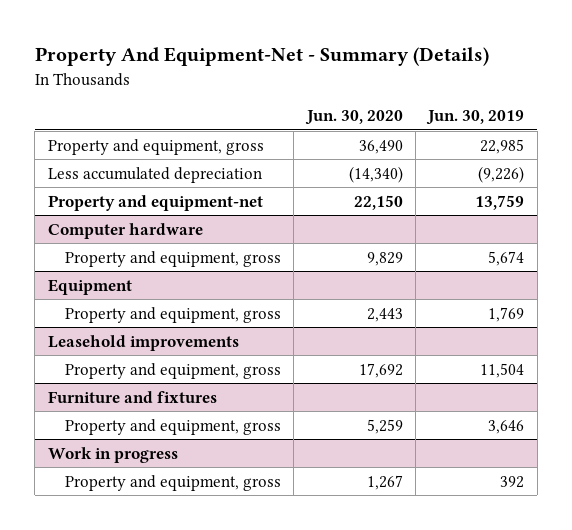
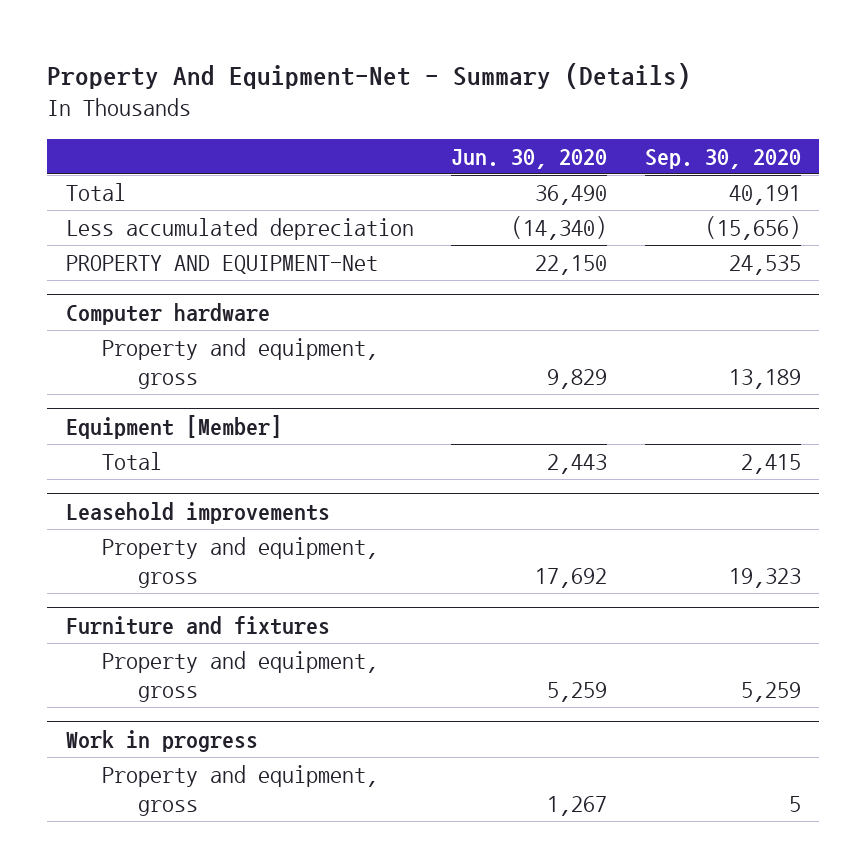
- | Jun. 30, 2020 | Jun. 30, 2019
+ | Jun. 30, 2020 | Sep. 30, 2020
- Property and equipment, gross | 36,490 | 22,985
+ Total | 36,490 | 40,191
- Property and equipment-net | 22,150 | 13,759
+ PROPERTY AND EQUIPMENT-Net | 22,150 | 24,535
- Equipment
- Property and equipment, gross | 2,443 | 1,769
+ Equipment [Member]
+ Total | 2,443 | 2,415

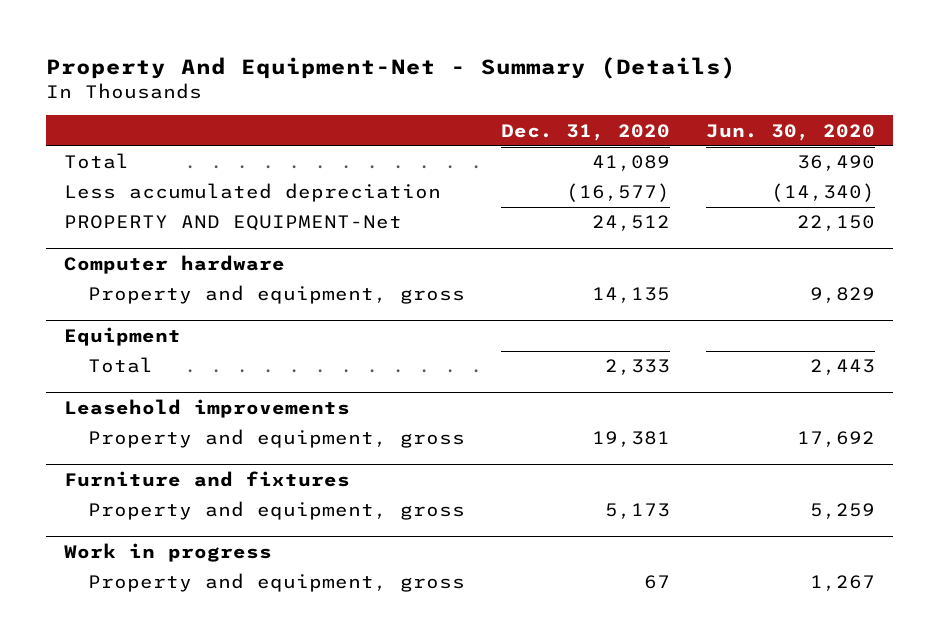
- | Jun. 30, 2020 | Sep. 30, 2020
+ | Dec. 31, 2020 | Jun. 30, 2020
- Equipment [Member]
+ Equipment

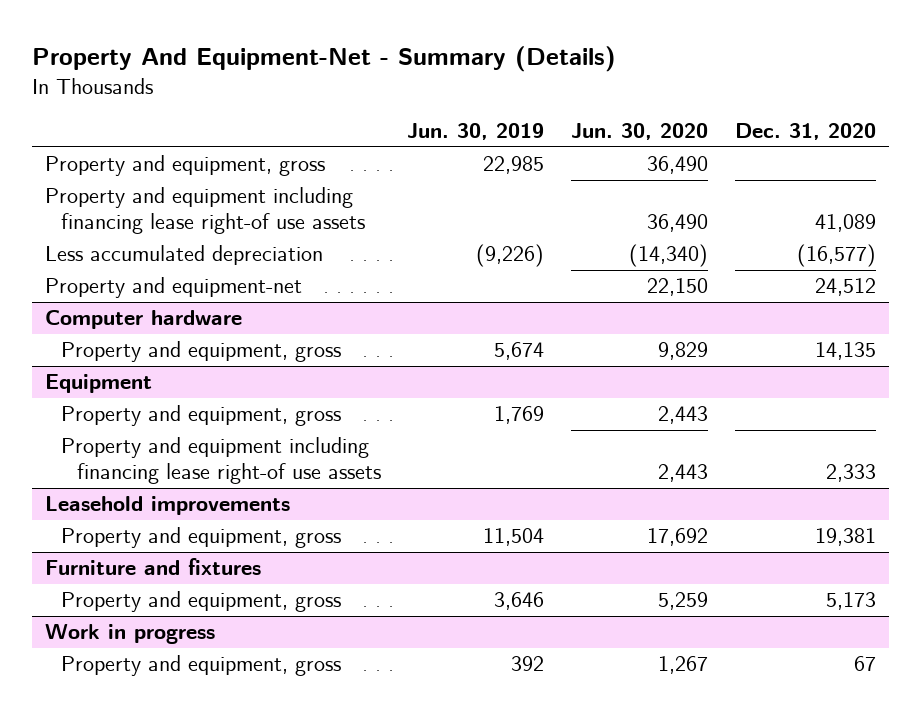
- | Dec. 31, 2020 | Jun. 30, 2020
+ | Jun. 30, 2019 | Jun. 30, 2020 | Dec. 31, 2020
- Total | 41,089 | 36,490
+ Property and equipment, gross | 22,985 | 36,490 |
+ Property and equipment including financing lease right-of use assets | | 36,490 | 41,089
- PROPERTY AND EQUIPMENT-Net | 24,512 | 22,150
+ Property and equipment-net | | 22,150 | 24,512
@ Equipment
- Total | 2,333 | 2,443
+ Property and equipment, gross | 1,769 | 2,443 |
+ Property and equipment including financing lease right-of use assets | | 2,443 | 2,333

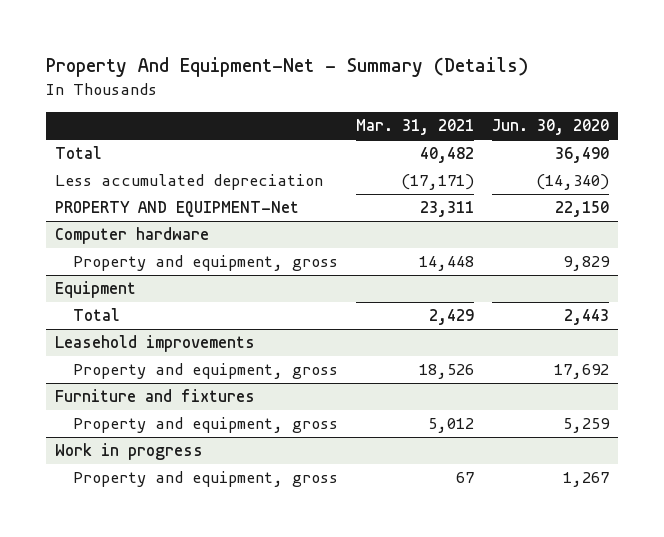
- | Jun. 30, 2019 | Jun. 30, 2020 | Dec. 31, 2020
+ | Mar. 31, 2021 | Jun. 30, 2020
- Property and equipment, gross | 22,985 | 36,490 |
- Property and equipment including financing lease right-of use assets | | 36,490 | 41,089
+ Total | 40,482 | 36,490
- Property and equipment-net | | 22,150 | 24,512
+ PROPERTY AND EQUIPMENT-Net | 23,311 | 22,150
@ Equipment
- Property and equipment, gross | 1,769 | 2,443 |
- Property and equipment including financing lease right-of use assets | | 2,443 | 2,333
+ Total | 2,429 | 2,443

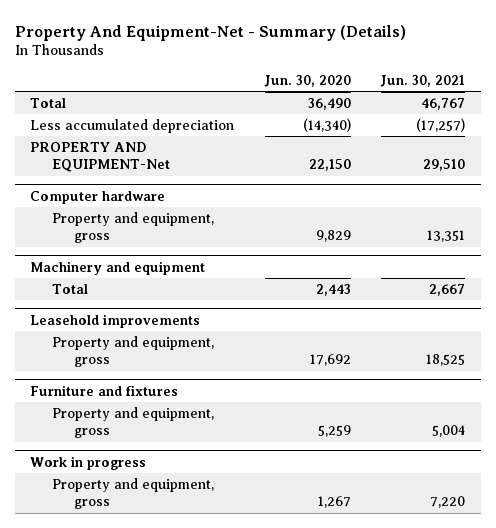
- | Mar. 31, 2021 | Jun. 30, 2020
+ | Jun. 30, 2020 | Jun. 30, 2021
- Equipment
+ Machinery and equipment

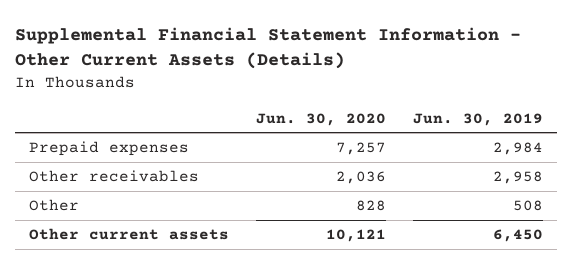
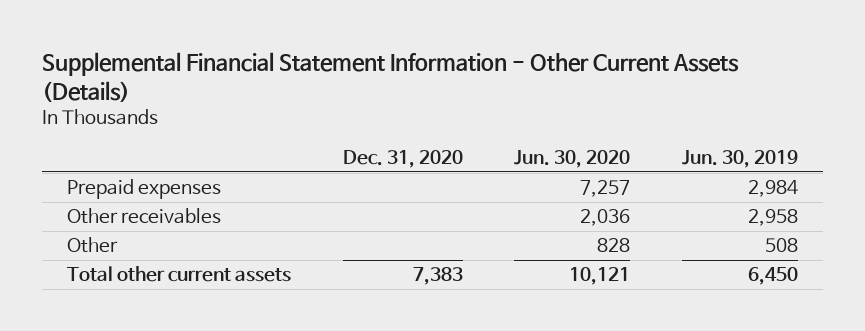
- | Jun. 30, 2020 | Jun. 30, 2019
+ | Dec. 31, 2020 | Jun. 30, 2020 | Jun. 30, 2019
- Other current assets | 10,121 | 6,450
+ Total other current assets | 7,383 | 10,121 | 6,450

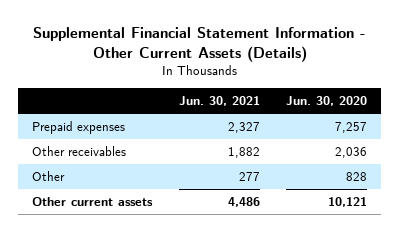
- | Dec. 31, 2020 | Jun. 30, 2020 | Jun. 30, 2019
+ | Jun. 30, 2021 | Jun. 30, 2020
- Total other current assets | 7,383 | 10,121 | 6,450
+ Other current assets | 4,486 | 10,121

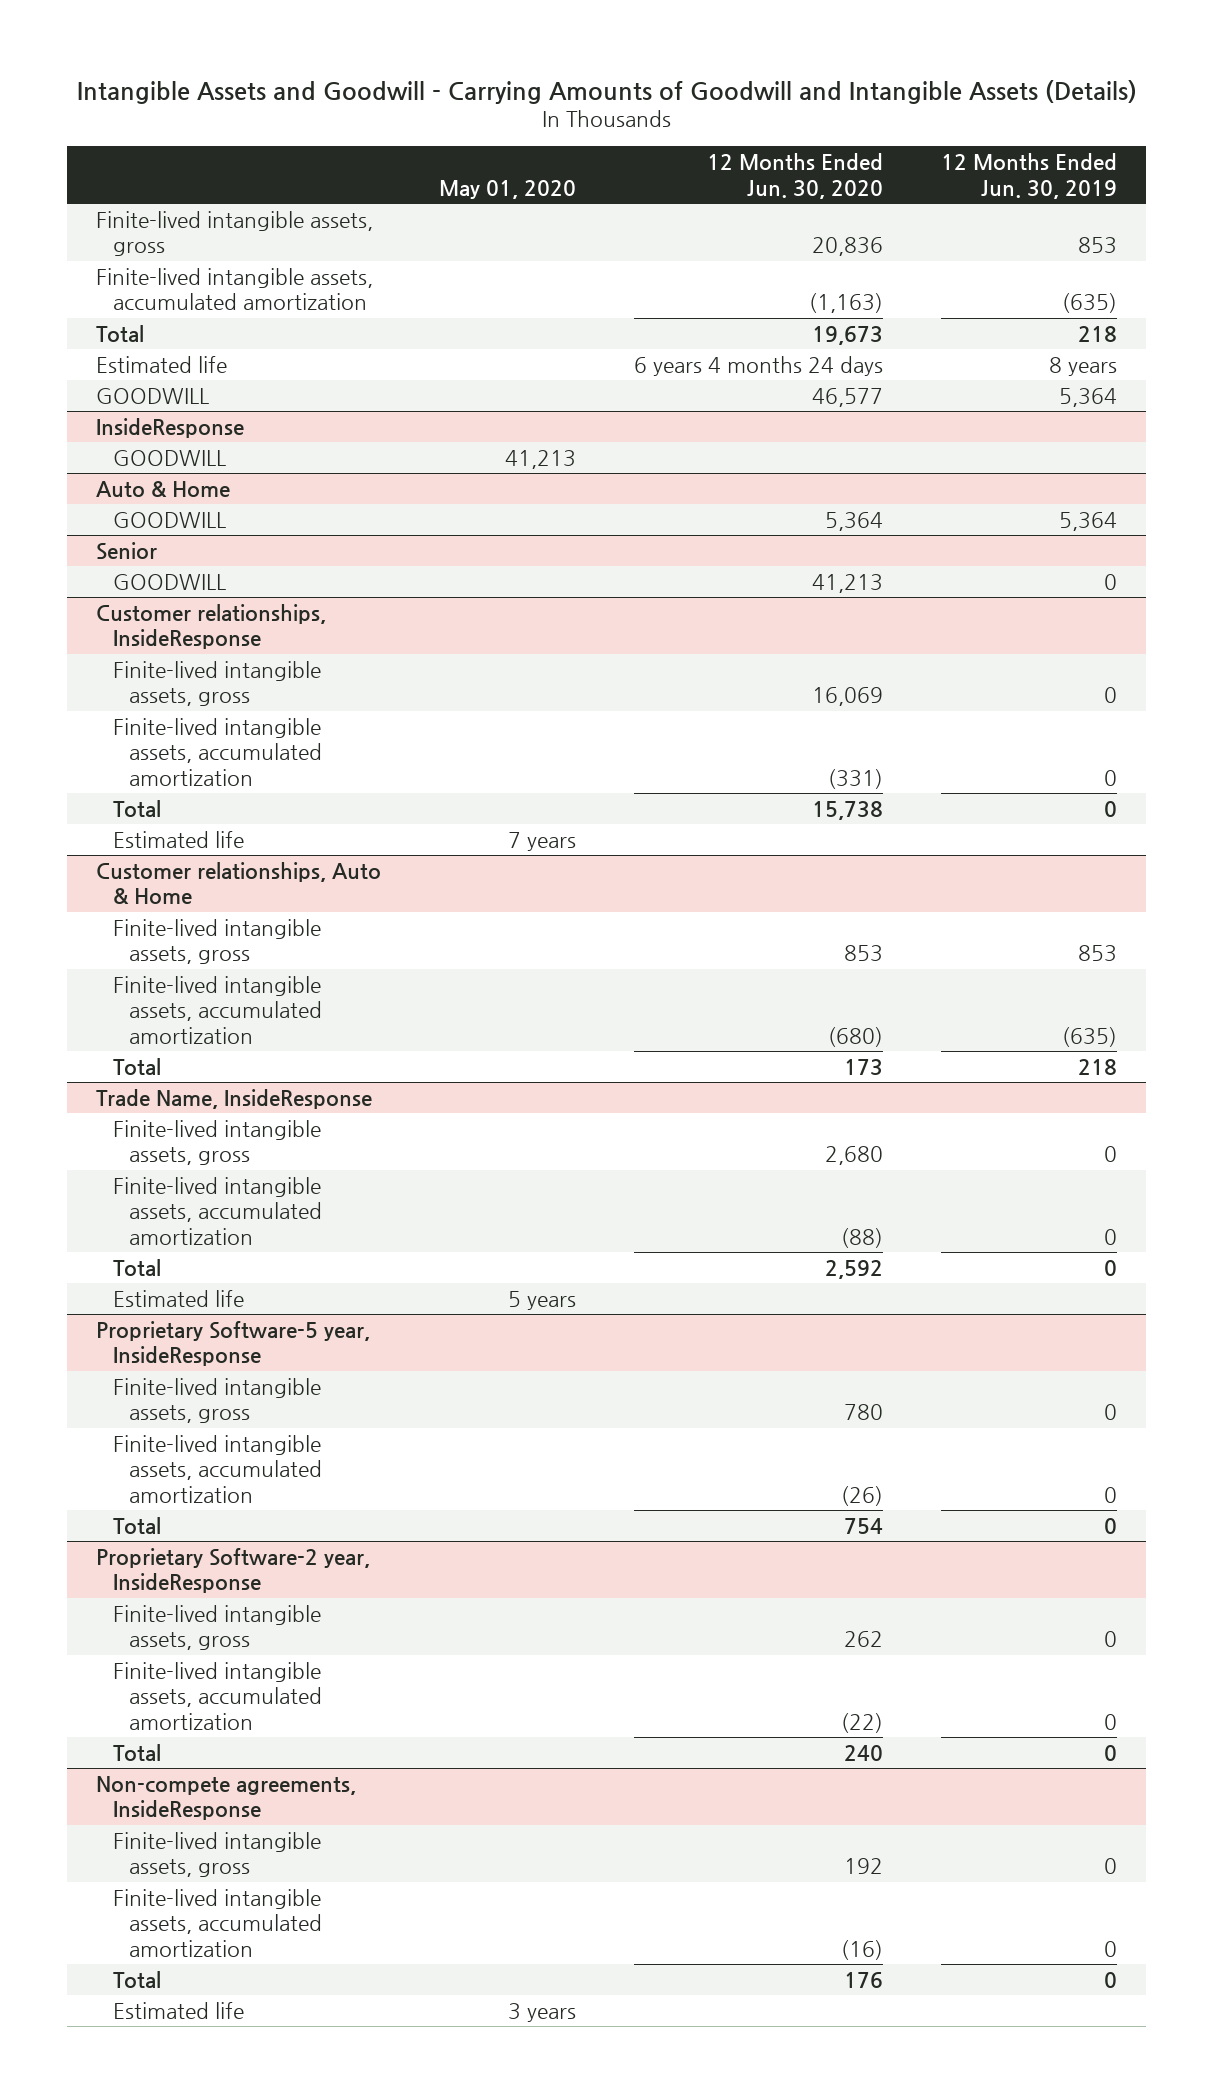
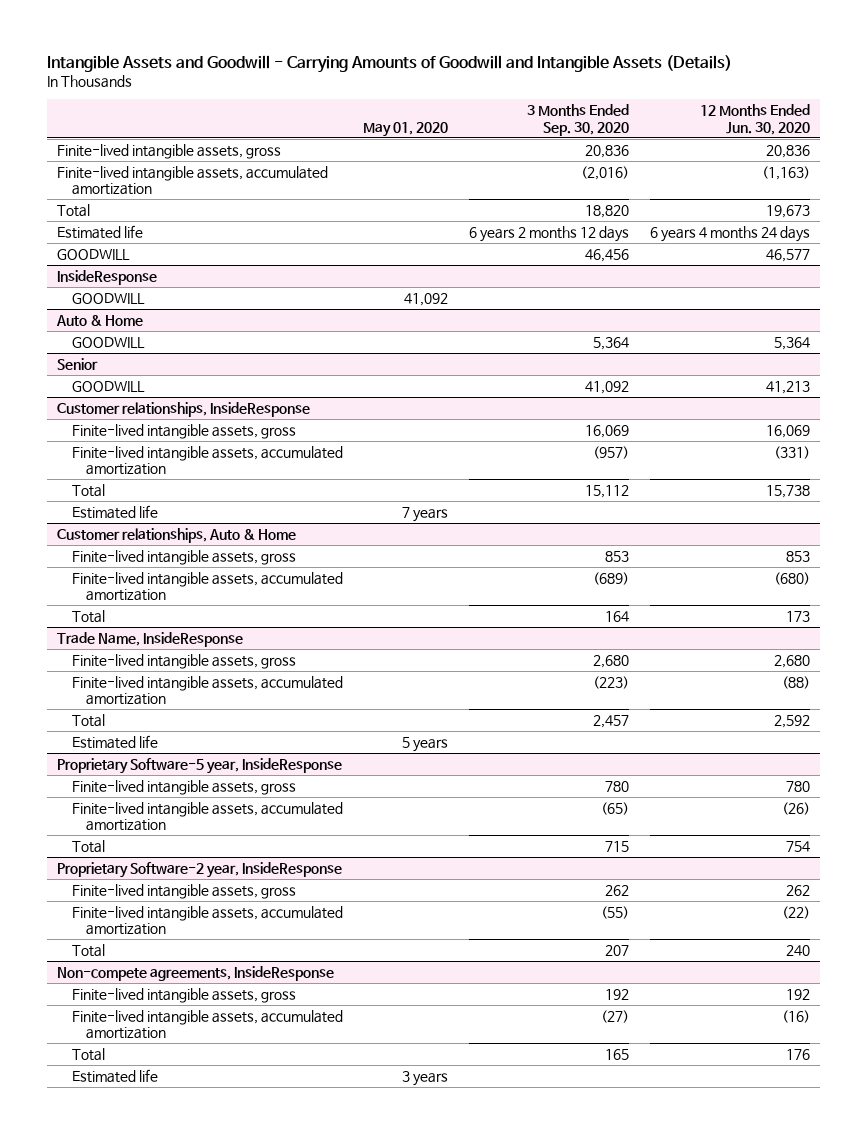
- | May 01, 2020 | 12 Months Ended Jun. 30, 2020 | 12 Months Ended Jun. 30, 2019
+ | May 01, 2020 | 3 Months Ended Sep. 30, 2020 | 12 Months Ended Jun. 30, 2020
@ InsideResponse
- GOODWILL | 41,213 | |
+ GOODWILL | 41,092 | |

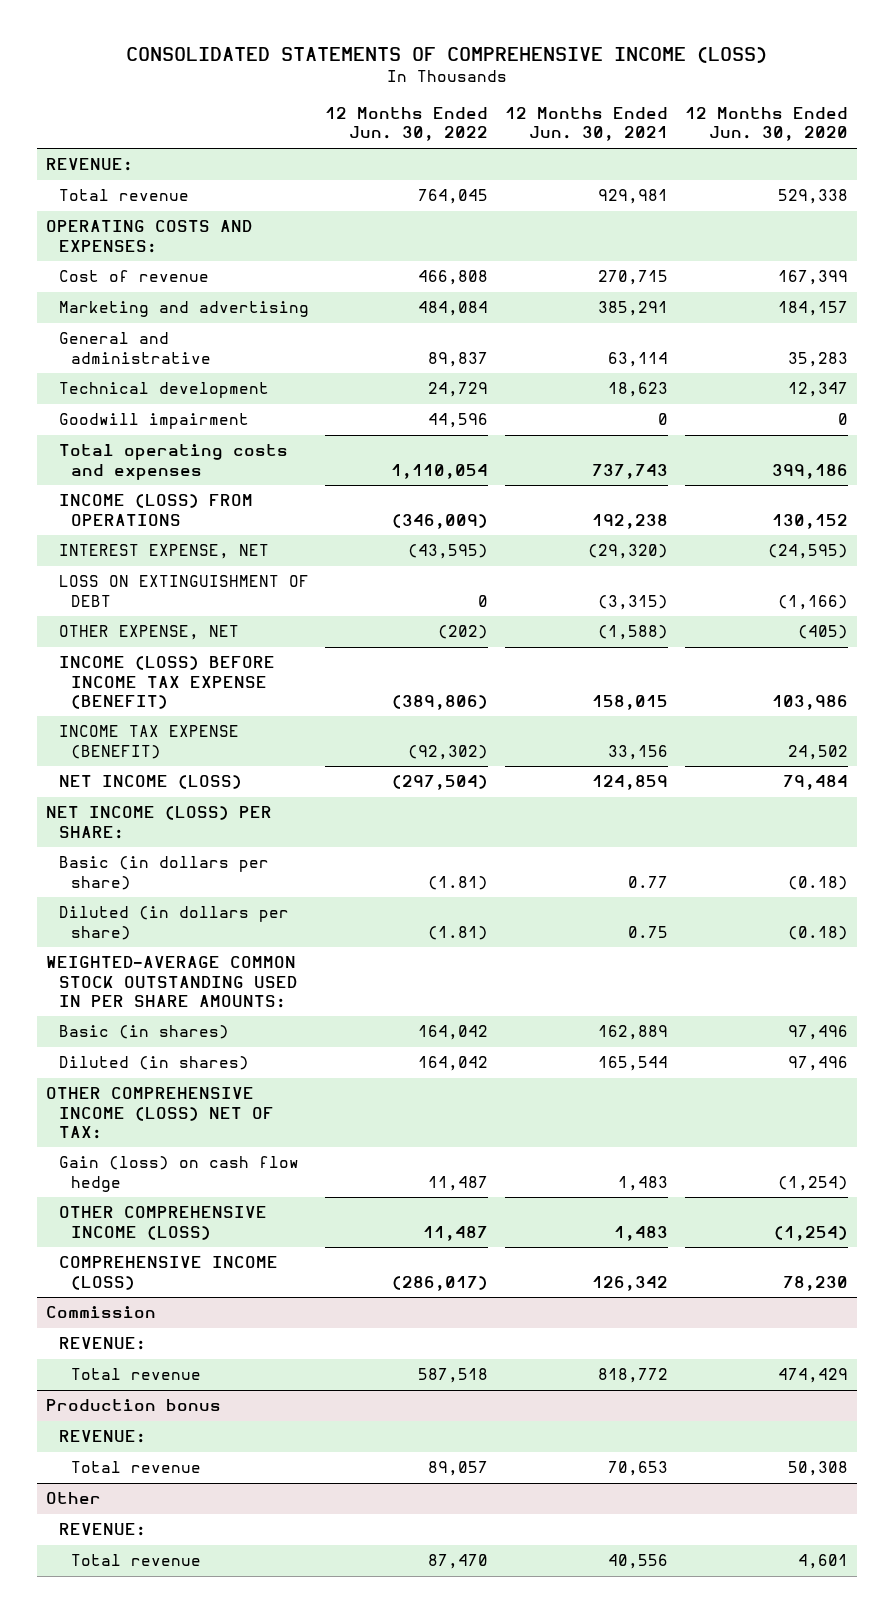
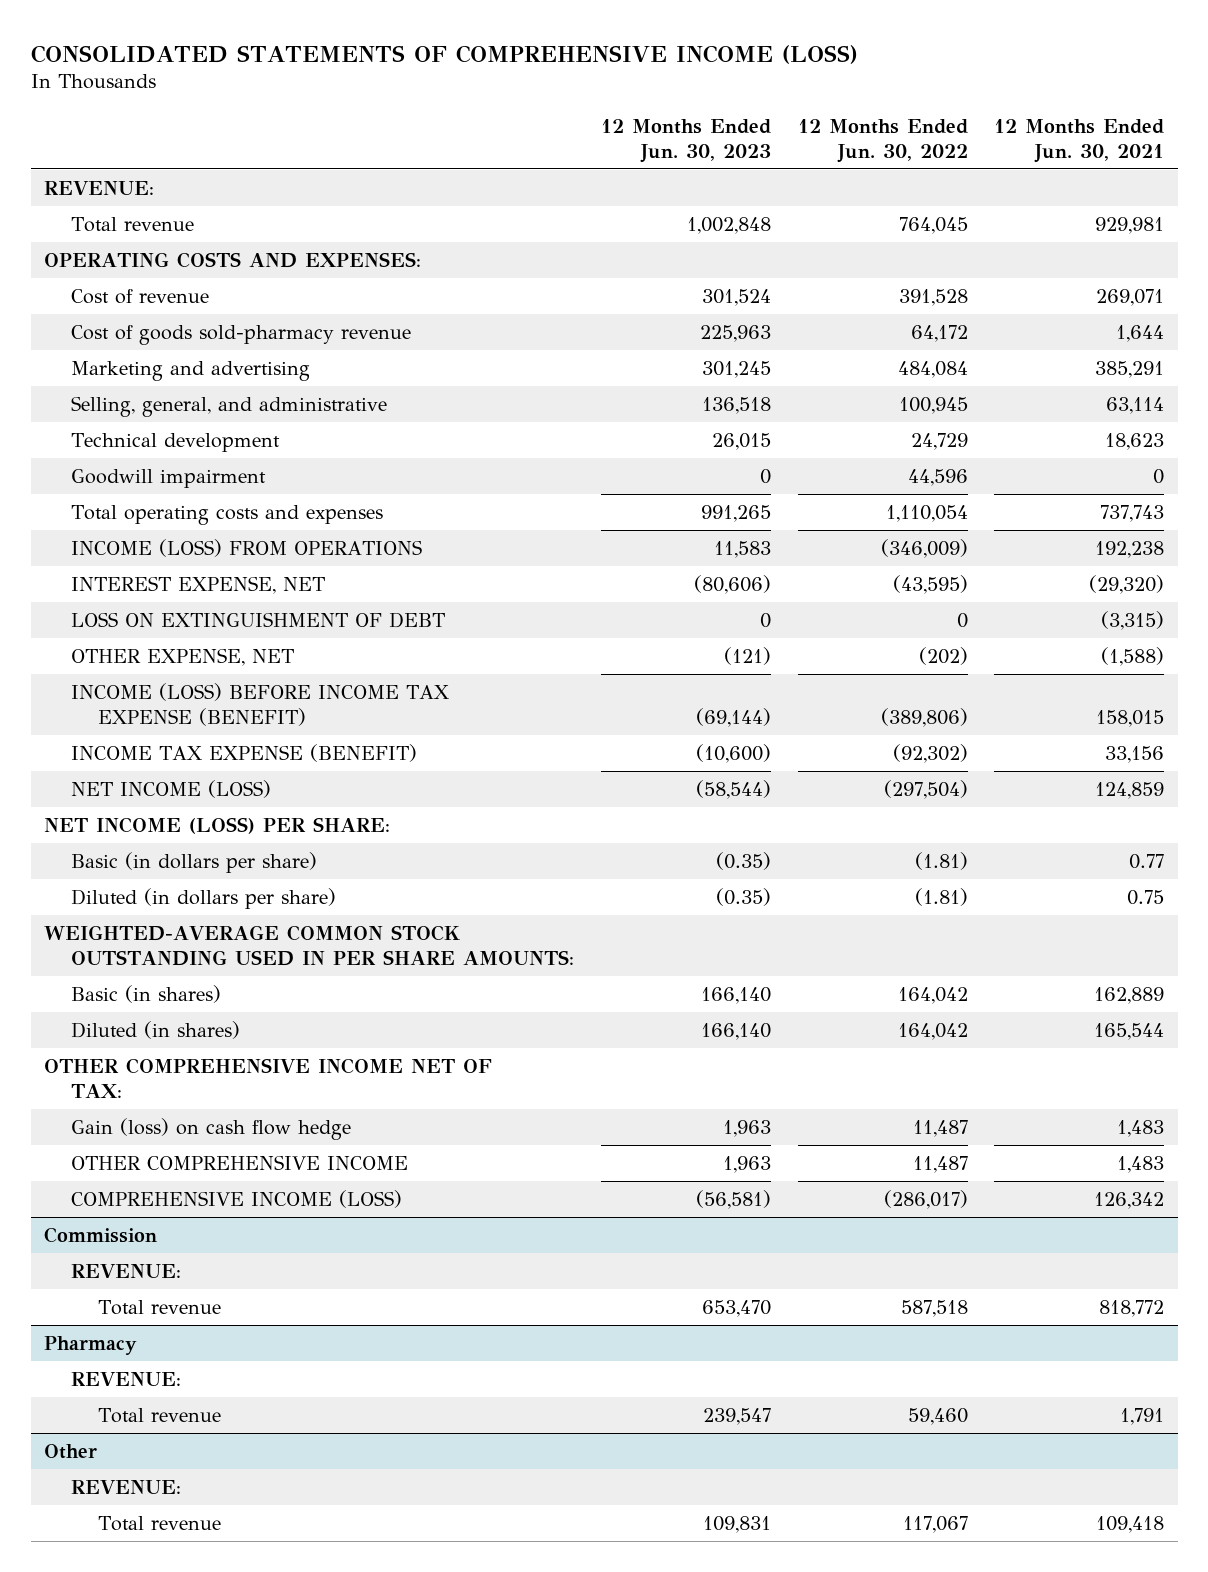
- | 12 Months Ended Jun. 30, 2022 | 12 Months Ended Jun. 30, 2021 | 12 Months Ended Jun. 30, 2020
+ | 12 Months Ended Jun. 30, 2023 | 12 Months Ended Jun. 30, 2022 | 12 Months Ended Jun. 30, 2021
- Cost of revenue | 466,808 | 270,715 | 167,399
+ Cost of revenue | 301,524 | 391,528 | 269,071
+ Cost of goods sold-pharmacy revenue | 225,963 | 64,172 | 1,644
- General and administrative | 89,837 | 63,114 | 35,283
+ Selling, general, and administrative | 136,518 | 100,945 | 63,114
- OTHER COMPREHENSIVE INCOME (LOSS) NET OF TAX:
+ OTHER COMPREHENSIVE INCOME NET OF TAX:
- OTHER COMPREHENSIVE INCOME (LOSS) | 11,487 | 1,483 | (1,254)
+ OTHER COMPREHENSIVE INCOME | 1,963 | 11,487 | 1,483
- Production bonus
+ Pharmacy
- Total revenue | 89,057 | 70,653 | 50,308
+ Total revenue | 239,547 | 59,460 | 1,791
@ Other
- Total revenue | 87,470 | 40,556 | 4,601
+ Total revenue | 109,831 | 117,067 | 109,418

